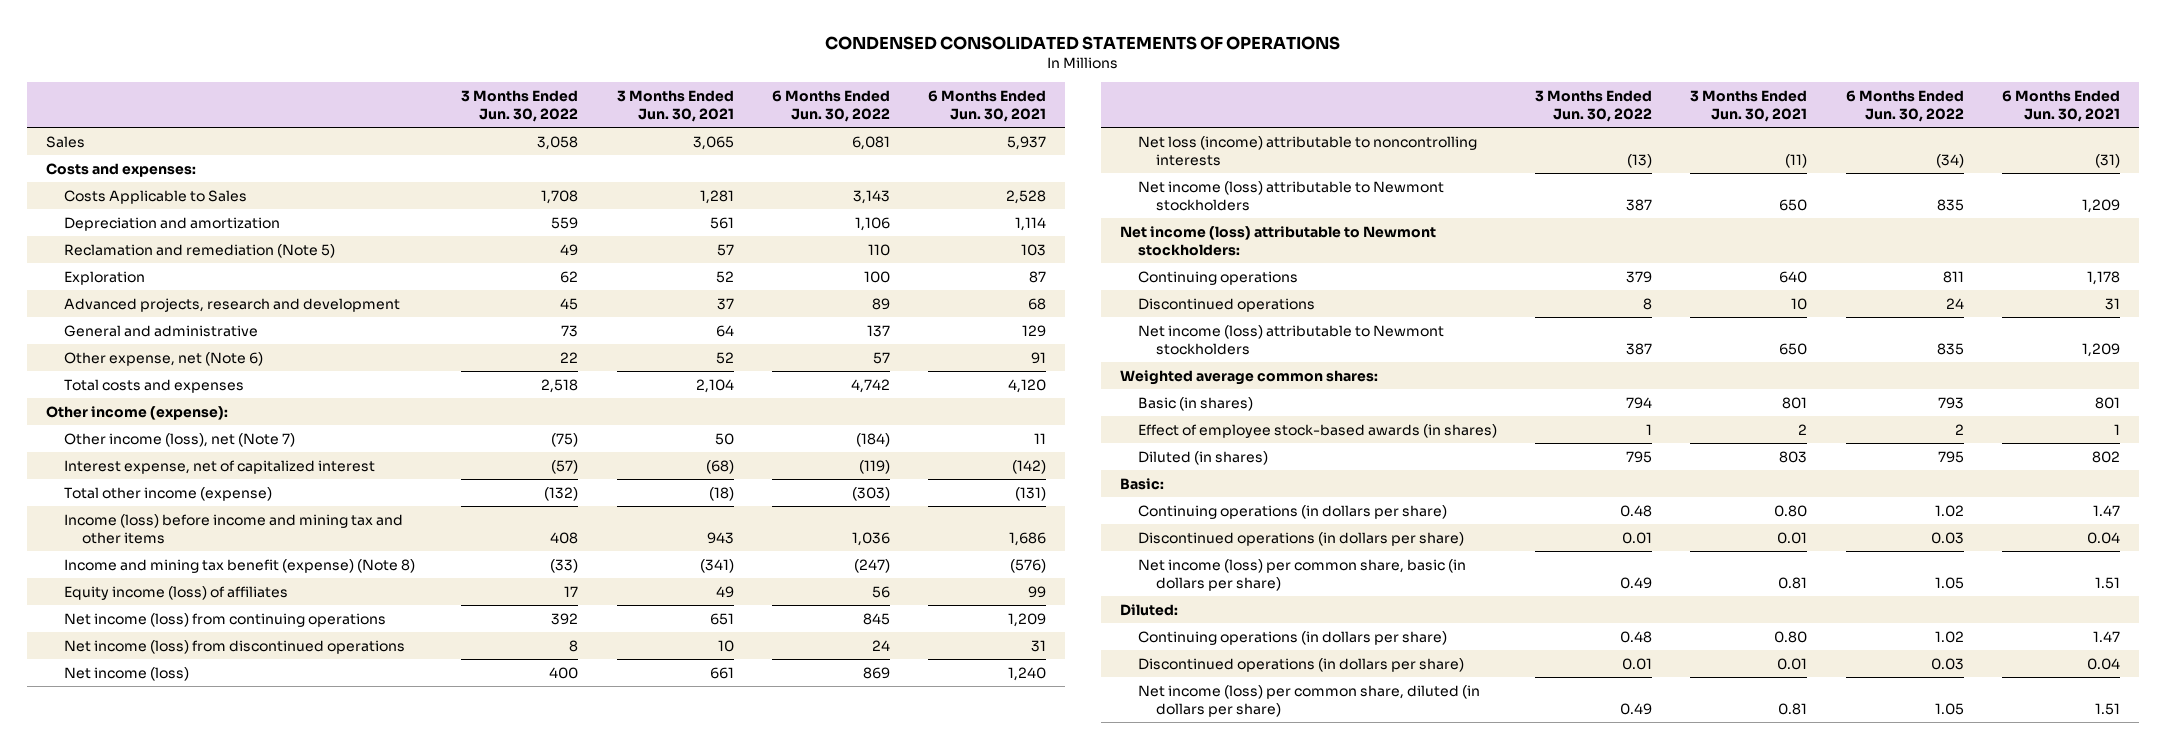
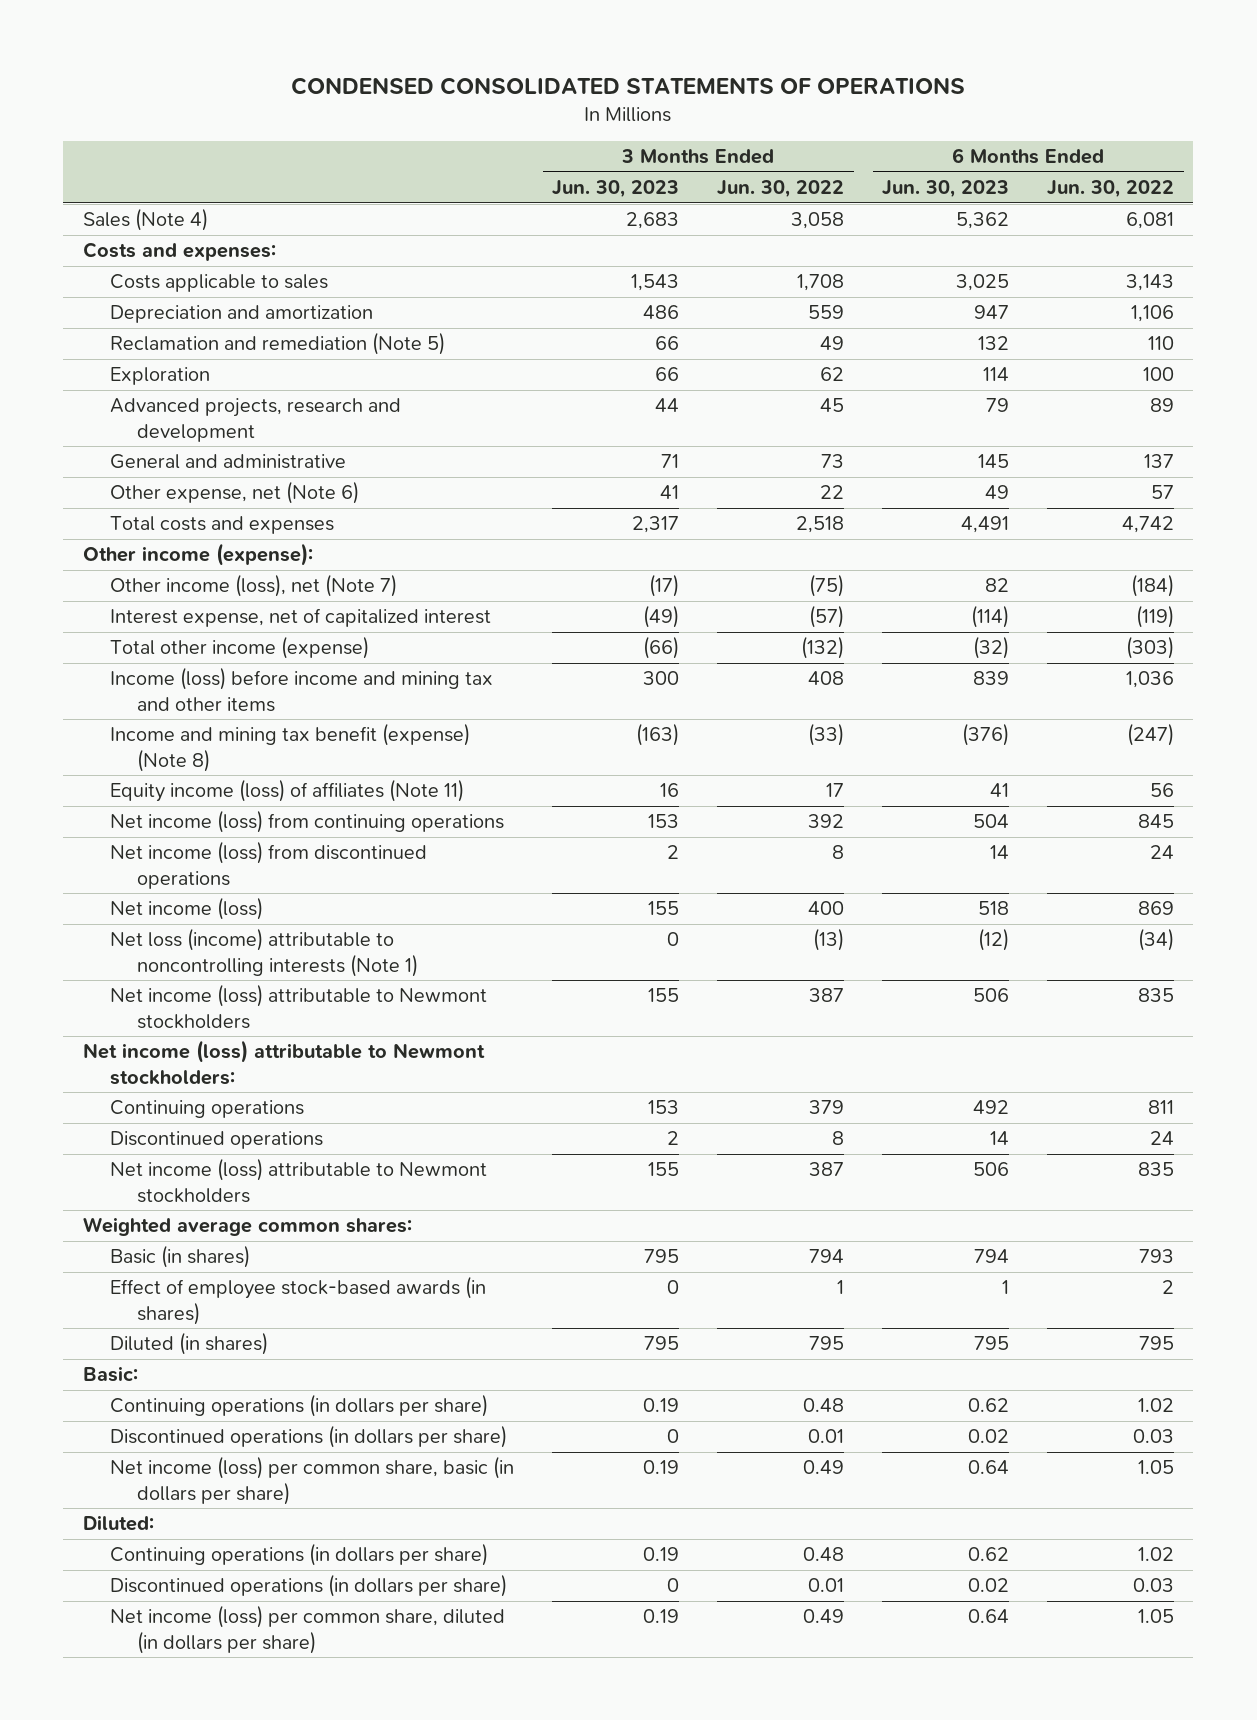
- | 3 Months Ended Jun. 30, 2022 | 3 Months Ended Jun. 30, 2021 | 6 Months Ended Jun. 30, 2022 | 6 Months Ended Jun. 30, 2021
+ | 3 Months Ended Jun. 30, 2023 | 3 Months Ended Jun. 30, 2022 | 6 Months Ended Jun. 30, 2023 | 6 Months Ended Jun. 30, 2022
- Sales | 3,058 | 3,065 | 6,081 | 5,937
+ Sales (Note 4) | 2,683 | 3,058 | 5,362 | 6,081
- Costs Applicable to Sales | 1,708 | 1,281 | 3,143 | 2,528
+ Costs applicable to sales | 1,543 | 1,708 | 3,025 | 3,143
- Equity income (loss) of affiliates | 17 | 49 | 56 | 99
+ Equity income (loss) of affiliates (Note 11) | 16 | 17 | 41 | 56
- Net loss (income) attributable to noncontrolling interests | (13) | (11) | (34) | (31)
+ Net loss (income) attributable to noncontrolling interests (Note 1) | 0 | (13) | (12) | (34)

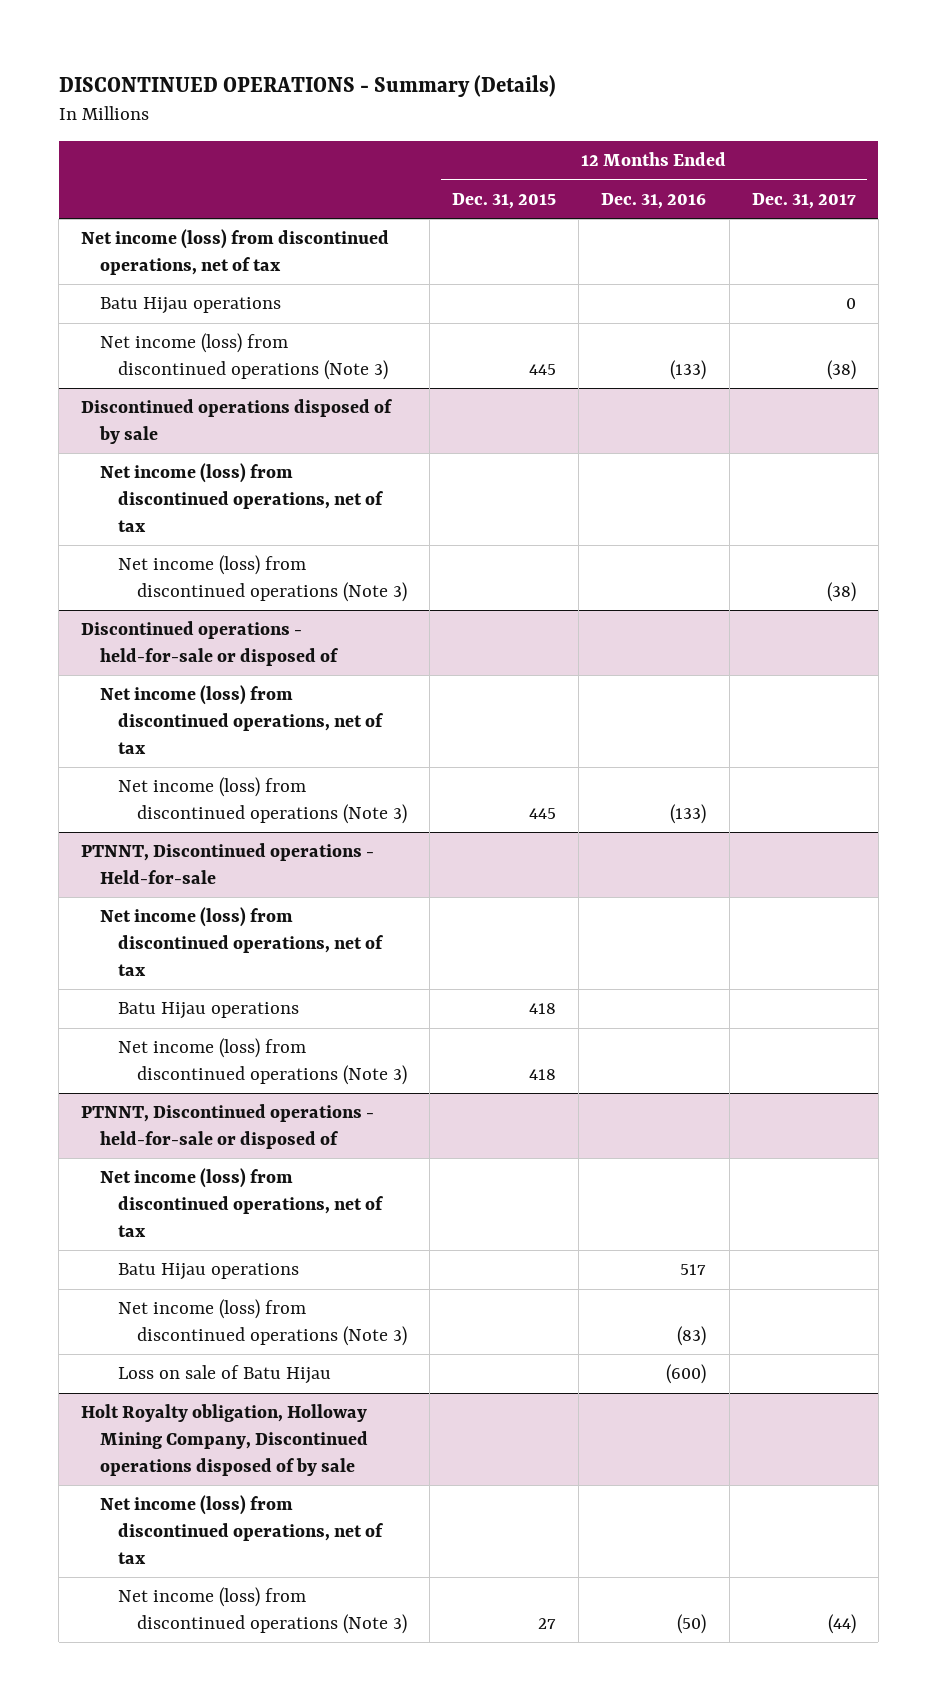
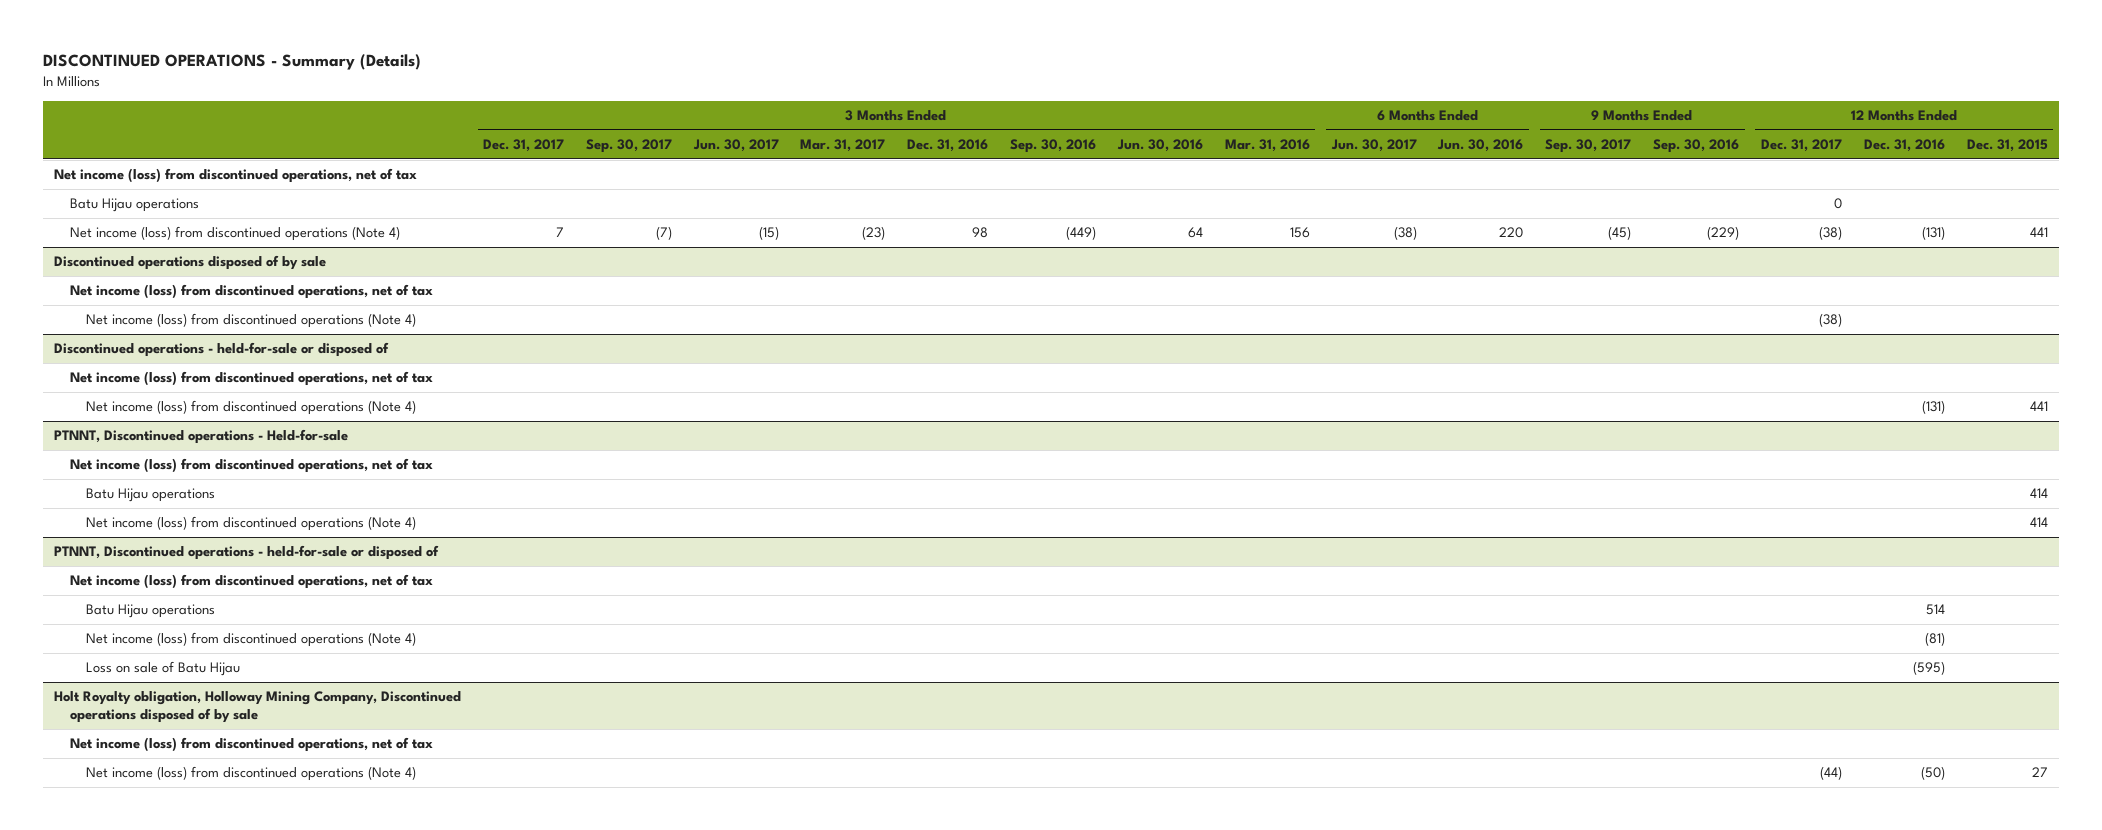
- | 12 Months Ended Dec. 31, 2015 | 12 Months Ended Dec. 31, 2016 | 12 Months Ended Dec. 31, 2017
+ | 3 Months Ended Dec. 31, 2017 | 3 Months Ended Sep. 30, 2017 | 3 Months Ended Jun. 30, 2017 | 3 Months Ended Mar. 31, 2017 | 3 Months Ended Dec. 31, 2016 | 3 Months Ended Sep. 30, 2016 | 3 Months Ended Jun. 30, 2016 | 3 Months Ended Mar. 31, 2016 | 6 Months Ended Jun. 30, 2017 | 6 Months Ended Jun. 30, 2016 | 9 Months Ended Sep. 30, 2017 | 9 Months Ended Sep. 30, 2016 | 12 Months Ended Dec. 31, 2017 | 12 Months Ended Dec. 31, 2016 | 12 Months Ended Dec. 31, 2015
- Net income (loss) from discontinued operations (Note 3) | 445 | (133) | (38)
+ Net income (loss) from discontinued operations (Note 4) | 7 | (7) | (15) | (23) | 98 | (449) | 64 | 156 | (38) | 220 | (45) | (229) | (38) | (131) | 441
@ Discontinued operations disposed of by sale
- Net income (loss) from discontinued operations (Note 3) | | | (38)
+ Net income (loss) from discontinued operations (Note 4) | | | | | | | | | | | | | (38) | |
@ Discontinued operations - held-for-sale or disposed of
- Net income (loss) from discontinued operations (Note 3) | 445 | (133) |
+ Net income (loss) from discontinued operations (Note 4) | | | | | | | | | | | | | | (131) | 441
@ PTNNT, Discontinued operations - Held-for-sale
- Batu Hijau operations | 418 | |
- Net income (loss) from discontinued operations (Note 3) | 418 | |
+ Batu Hijau operations | | | | | | | | | | | | | | | 414
+ Net income (loss) from discontinued operations (Note 4) | | | | | | | | | | | | | | | 414
@ PTNNT, Discontinued operations - held-for-sale or disposed of
- Batu Hijau operations | | 517 |
- Net income (loss) from discontinued operations (Note 3) | | (83) |
- Loss on sale of Batu Hijau | | (600) |
+ Batu Hijau operations | | | | | | | | | | | | | | 514 |
+ Net income (loss) from discontinued operations (Note 4) | | | | | | | | | | | | | | (81) |
+ Loss on sale of Batu Hijau | | | | | | | | | | | | | | (595) |
@ Holt Royalty obligation, Holloway Mining Company, Discontinued operations disposed of by sale
- Net income (loss) from discontinued operations (Note 3) | 27 | (50) | (44)
+ Net income (loss) from discontinued operations (Note 4) | | | | | | | | | | | | | (44) | (50) | 27

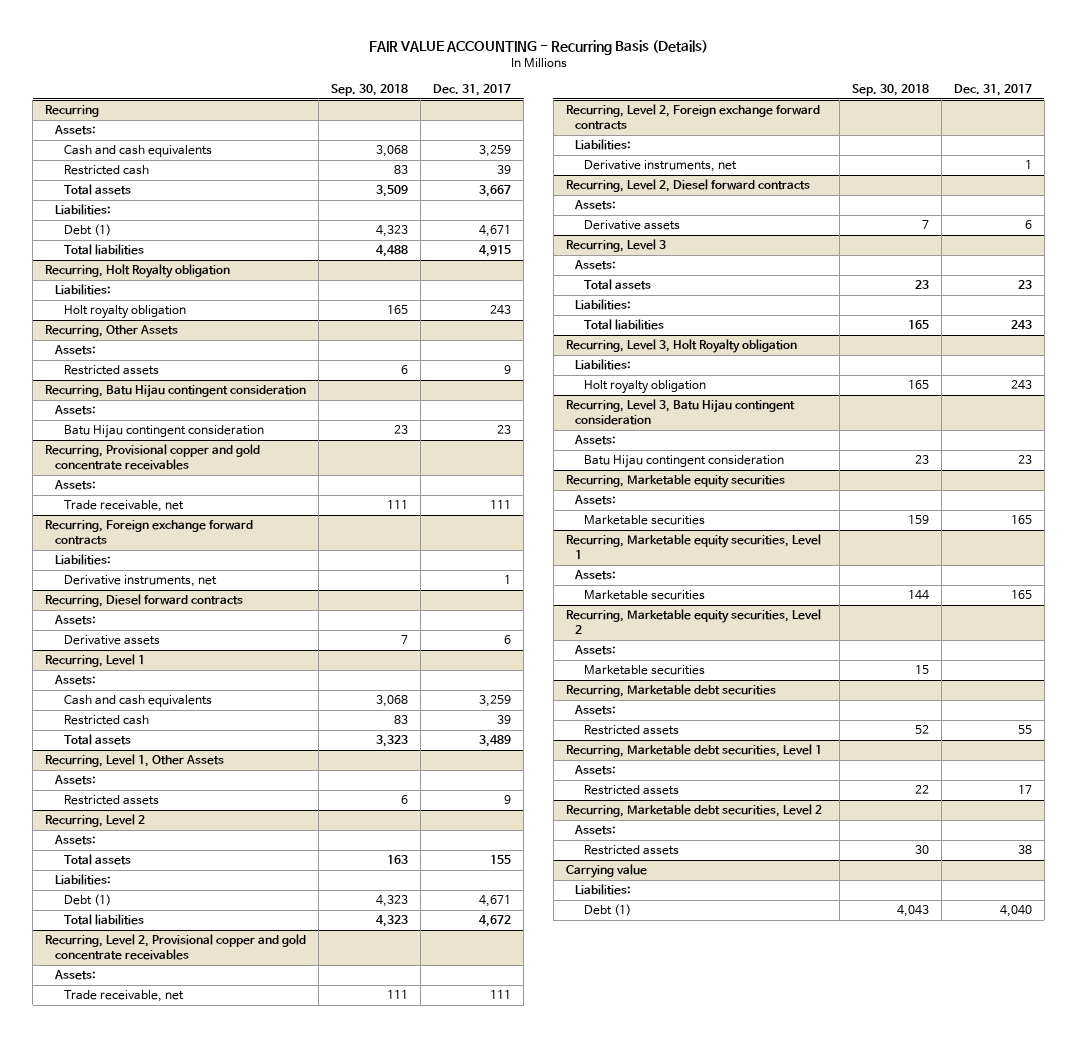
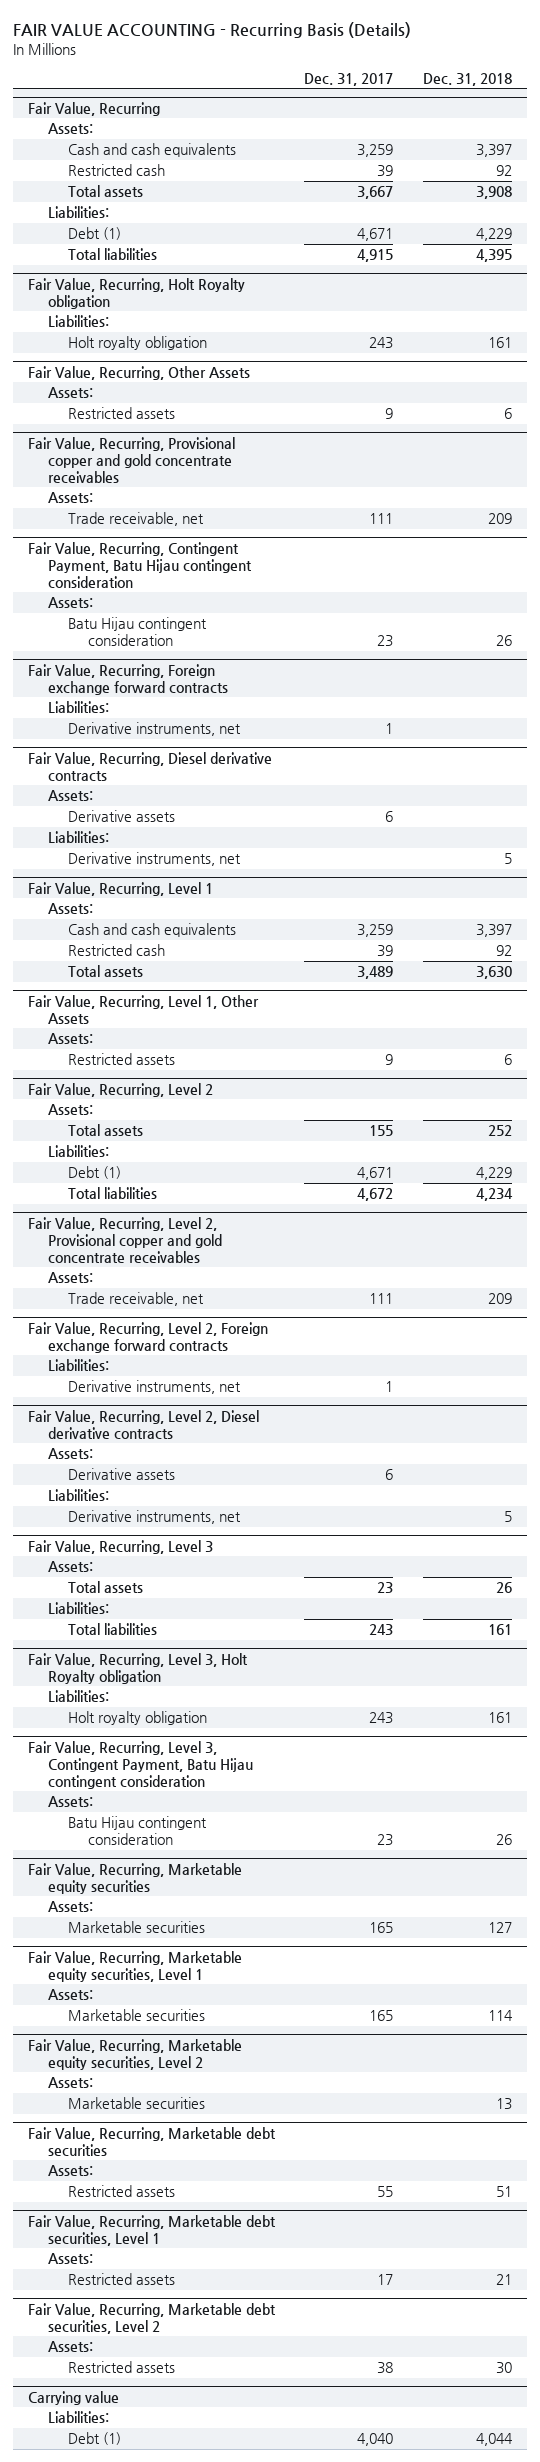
- | Sep. 30, 2018 | Dec. 31, 2017
+ | Dec. 31, 2017 | Dec. 31, 2018
- Recurring
+ Fair Value, Recurring
- Recurring, Holt Royalty obligation
+ Fair Value, Recurring, Holt Royalty obligation
- Recurring, Other Assets
+ Fair Value, Recurring, Other Assets
- Recurring, Batu Hijau contingent consideration
- Assets:
- Batu Hijau contingent consideration | 23 | 23
- Recurring, Provisional copper and gold concentrate receivables
+ Fair Value, Recurring, Provisional copper and gold concentrate receivables
- Recurring, Foreign exchange forward contracts
+ Fair Value, Recurring, Contingent Payment, Batu Hijau contingent consideration
+ Assets:
+ Batu Hijau contingent consideration | 23 | 26
+ Fair Value, Recurring, Foreign exchange forward contracts
- Recurring, Diesel forward contracts
+ Fair Value, Recurring, Diesel derivative contracts
- Recurring, Level 1
+ Liabilities:
+ Derivative instruments, net | | 5
+ Fair Value, Recurring, Level 1
- Recurring, Level 1, Other Assets
+ Fair Value, Recurring, Level 1, Other Assets
- Recurring, Level 2
+ Fair Value, Recurring, Level 2
- Recurring, Level 2, Provisional copper and gold concentrate receivables
+ Fair Value, Recurring, Level 2, Provisional copper and gold concentrate receivables
- Recurring, Level 2, Foreign exchange forward contracts
+ Fair Value, Recurring, Level 2, Foreign exchange forward contracts
- Recurring, Level 2, Diesel forward contracts
+ Fair Value, Recurring, Level 2, Diesel derivative contracts
- Recurring, Level 3
+ Liabilities:
+ Derivative instruments, net | | 5
+ Fair Value, Recurring, Level 3
- Recurring, Level 3, Holt Royalty obligation
+ Fair Value, Recurring, Level 3, Holt Royalty obligation
- Recurring, Level 3, Batu Hijau contingent consideration
+ Fair Value, Recurring, Level 3, Contingent Payment, Batu Hijau contingent consideration
- Recurring, Marketable equity securities
+ Fair Value, Recurring, Marketable equity securities
- Recurring, Marketable equity securities, Level 1
+ Fair Value, Recurring, Marketable equity securities, Level 1
- Recurring, Marketable equity securities, Level 2
+ Fair Value, Recurring, Marketable equity securities, Level 2
- Recurring, Marketable debt securities
+ Fair Value, Recurring, Marketable debt securities
- Recurring, Marketable debt securities, Level 1
+ Fair Value, Recurring, Marketable debt securities, Level 1
- Recurring, Marketable debt securities, Level 2
+ Fair Value, Recurring, Marketable debt securities, Level 2

